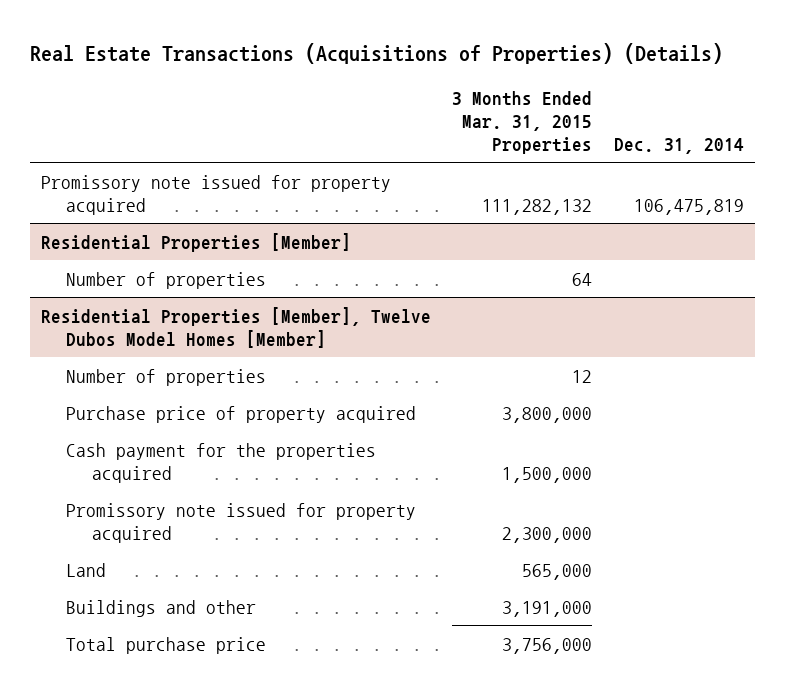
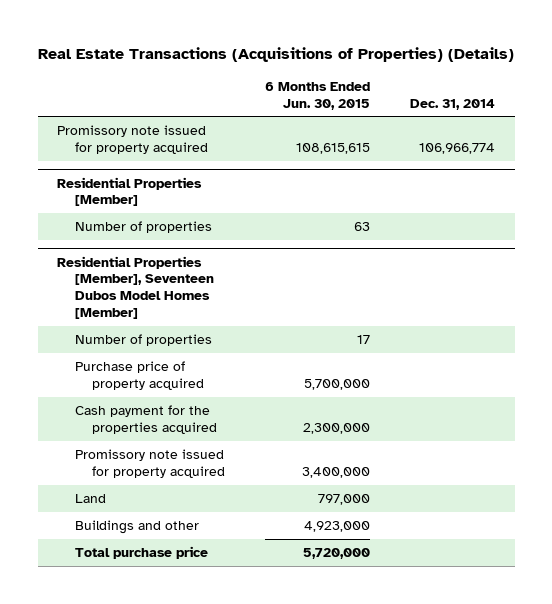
- | 3 Months Ended Mar. 31, 2015 Properties | Dec. 31, 2014
+ | 6 Months Ended Jun. 30, 2015 | Dec. 31, 2014
- Promissory note issued for property acquired | 111,282,132 | 106,475,819
+ Promissory note issued for property acquired | 108,615,615 | 106,966,774
- Residential Properties [Member], Twelve Dubos Model Homes [Member]
+ Residential Properties [Member], Seventeen Dubos Model Homes [Member]

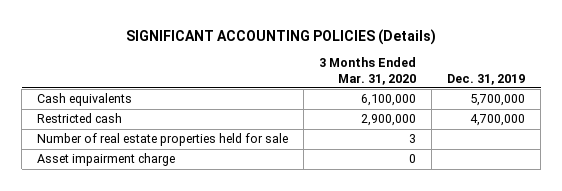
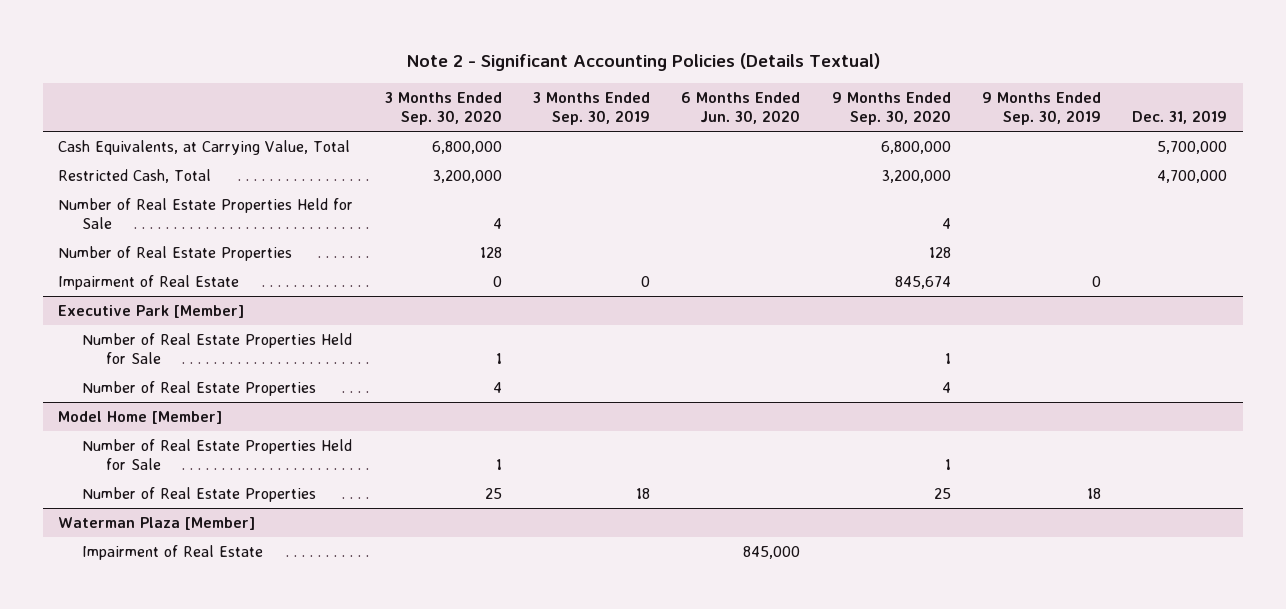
- SIGNIFICANT ACCOUNTING POLICIES (Details)
+ Note 2 - Significant Accounting Policies (Details Textual)
- | 3 Months Ended Mar. 31, 2020 | Dec. 31, 2019
+ | 3 Months Ended Sep. 30, 2020 | 3 Months Ended Sep. 30, 2019 | 6 Months Ended Jun. 30, 2020 | 9 Months Ended Sep. 30, 2020 | 9 Months Ended Sep. 30, 2019 | Dec. 31, 2019
- Cash equivalents | 6,100,000 | 5,700,000
- Restricted cash | 2,900,000 | 4,700,000
- Number of real estate properties held for sale | 3 |
- Asset impairment charge | 0 |
+ Cash Equivalents, at Carrying Value, Total | 6,800,000 | | | 6,800,000 | | 5,700,000
+ Restricted Cash, Total | 3,200,000 | | | 3,200,000 | | 4,700,000
+ Number of Real Estate Properties Held for Sale | 4 | | | 4 | |
+ Number of Real Estate Properties | 128 | | | 128 | |
+ Impairment of Real Estate | 0 | 0 | | 845,674 | 0 |
+ Executive Park [Member]
+ Number of Real Estate Properties Held for Sale | 1 | | | 1 | |
+ Number of Real Estate Properties | 4 | | | 4 | |
+ Model Home [Member]
+ Number of Real Estate Properties Held for Sale | 1 | | | 1 | |
+ Number of Real Estate Properties | 25 | 18 | | 25 | 18 |
+ Waterman Plaza [Member]
+ Impairment of Real Estate | | | 845,000 | | |

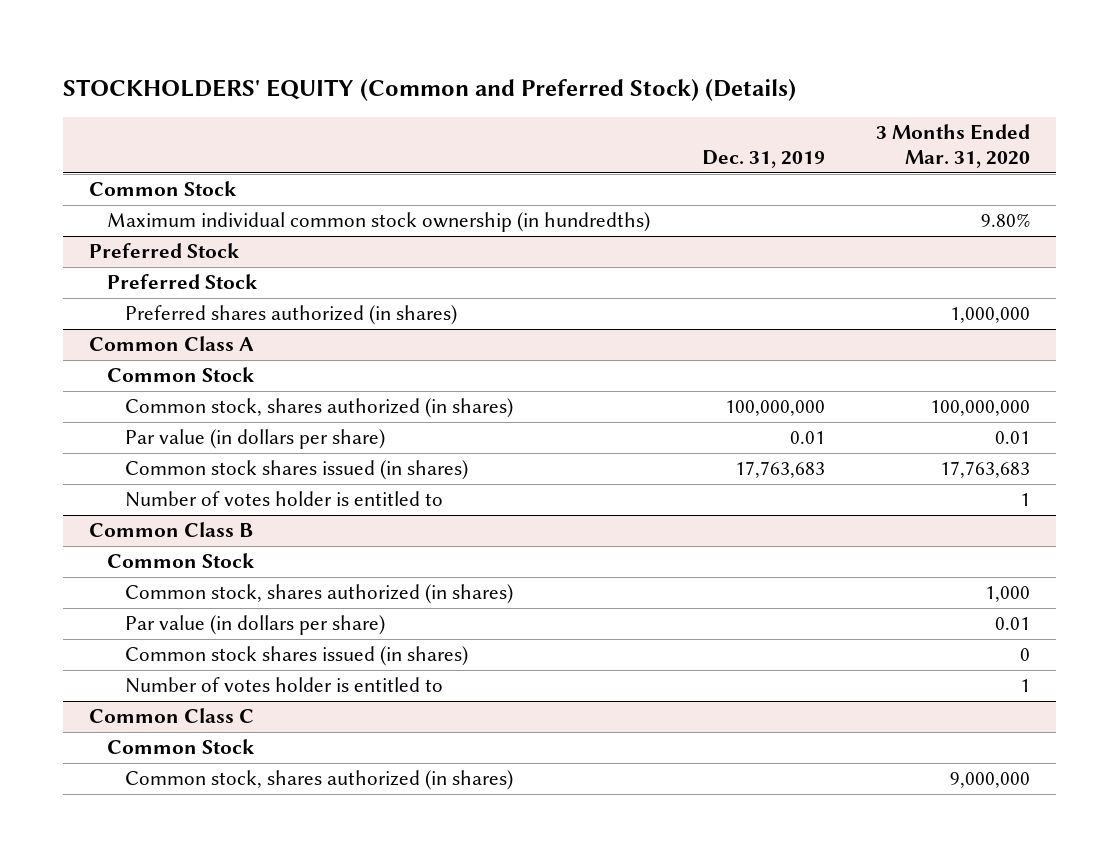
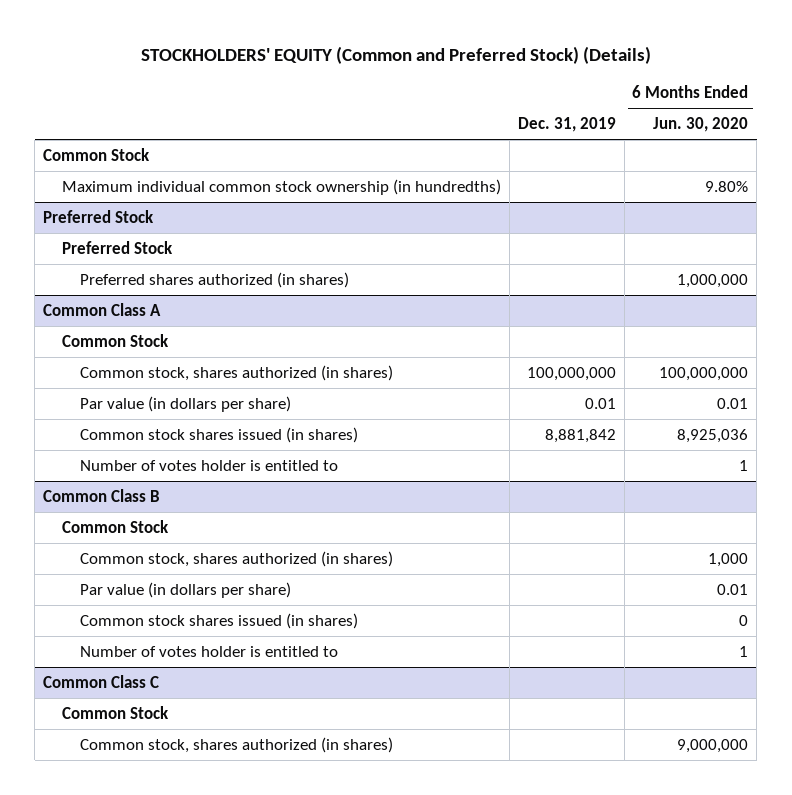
- | Dec. 31, 2019 | 3 Months Ended Mar. 31, 2020
+ | Dec. 31, 2019 | 6 Months Ended Jun. 30, 2020
@ Common Class A
- Common stock shares issued (in shares) | 17,763,683 | 17,763,683
+ Common stock shares issued (in shares) | 8,881,842 | 8,925,036

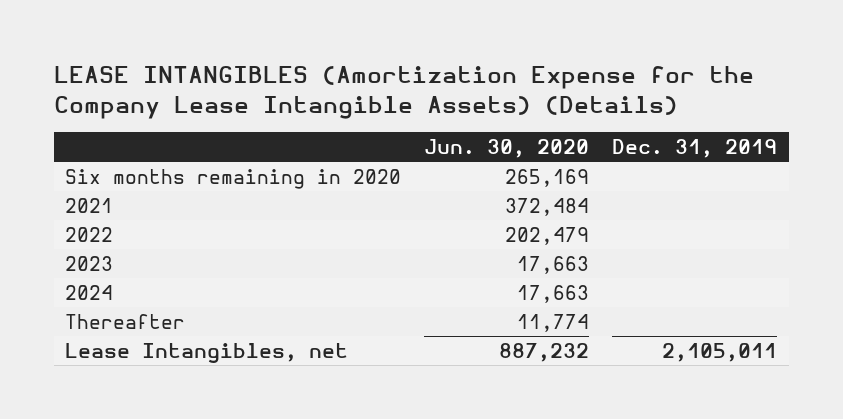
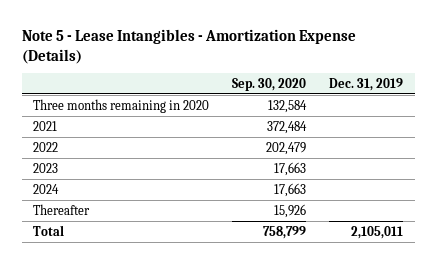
- LEASE INTANGIBLES (Amortization Expense for the Company Lease Intangible Assets) (Details)
+ Note 5 - Lease Intangibles - Amortization Expense (Details)
- | Jun. 30, 2020 | Dec. 31, 2019
+ | Sep. 30, 2020 | Dec. 31, 2019
- Six months remaining in 2020 | 265,169 |
+ Three months remaining in 2020 | 132,584 |
- Lease Intangibles, net | 887,232 | 2,105,011
+ Total | 758,799 | 2,105,011

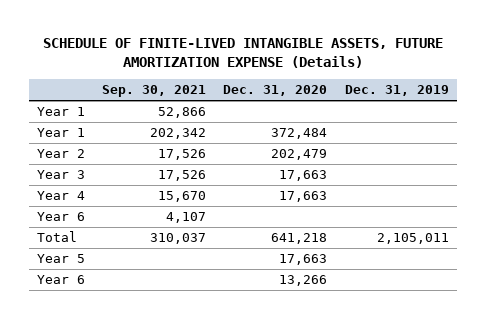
- Note 5 - Lease Intangibles - Amortization Expense (Details)
+ SCHEDULE OF FINITE-LIVED INTANGIBLE ASSETS, FUTURE AMORTIZATION EXPENSE (Details)
- | Sep. 30, 2020 | Dec. 31, 2019
+ | Sep. 30, 2021 | Dec. 31, 2020 | Dec. 31, 2019
- Three months remaining in 2020 | 132,584 |
- 2021 | 372,484 |
- 2022 | 202,479 |
- 2023 | 17,663 |
- 2024 | 17,663 |
- Thereafter | 15,926 |
+ Year 1 | 52,866 | |
+ Year 1 | 202,342 | 372,484 |
+ Year 2 | 17,526 | 202,479 |
+ Year 3 | 17,526 | 17,663 |
+ Year 4 | 15,670 | 17,663 |
+ Year 6 | 4,107 | |
+ Year 5 | | 17,663 |
+ Year 6 | | 13,266 |

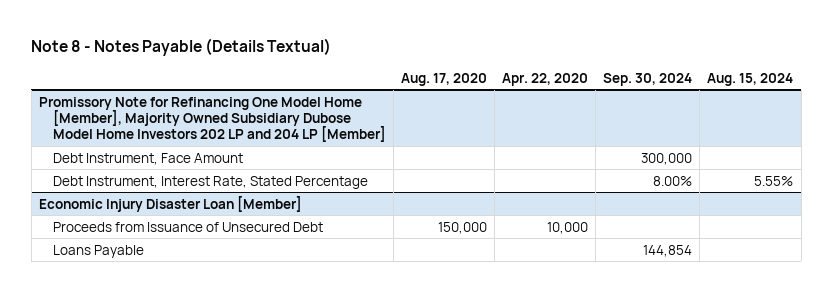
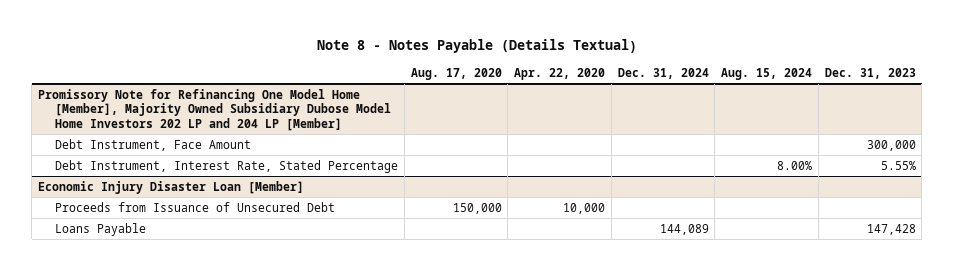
- | Aug. 17, 2020 | Apr. 22, 2020 | Sep. 30, 2024 | Aug. 15, 2024
+ | Aug. 17, 2020 | Apr. 22, 2020 | Dec. 31, 2024 | Aug. 15, 2024 | Dec. 31, 2023
@ Promissory Note for Refinancing One Model Home [Member], Majority Owned Subsidiary Dubose Model Home Investors 202 LP and 204 LP [Member]
- Debt Instrument, Interest Rate, Stated Percentage | | | 8.00% | 5.55%
+ Debt Instrument, Interest Rate, Stated Percentage | | | | 8.00% | 5.55%

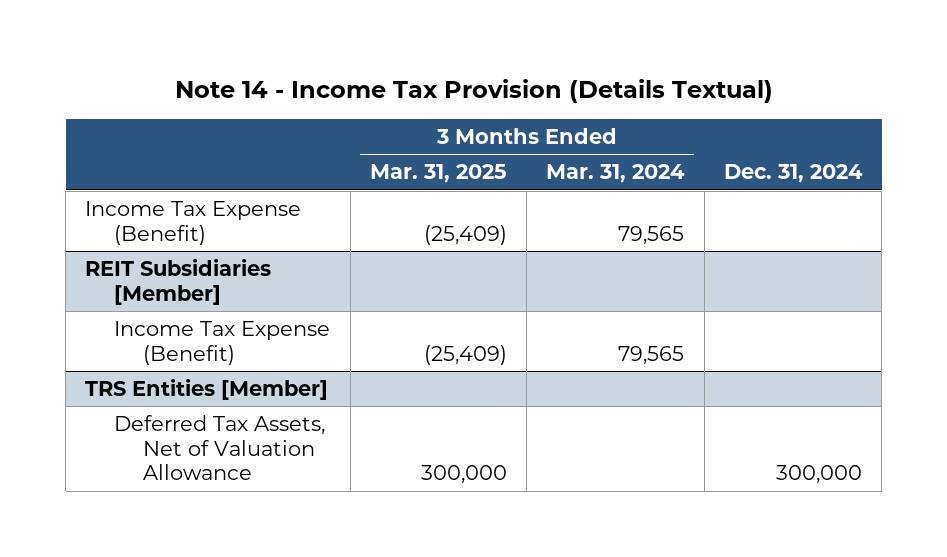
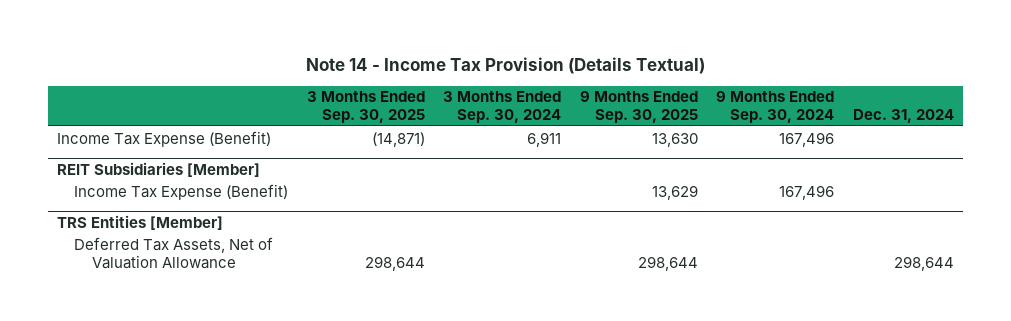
- | 3 Months Ended Mar. 31, 2025 | 3 Months Ended Mar. 31, 2024 | Dec. 31, 2024
+ | 3 Months Ended Sep. 30, 2025 | 3 Months Ended Sep. 30, 2024 | 9 Months Ended Sep. 30, 2025 | 9 Months Ended Sep. 30, 2024 | Dec. 31, 2024
@ TRS Entities [Member]
- Deferred Tax Assets, Net of Valuation Allowance | 300,000 | | 300,000
+ Deferred Tax Assets, Net of Valuation Allowance | 298,644 | | 298,644 | | 298,644

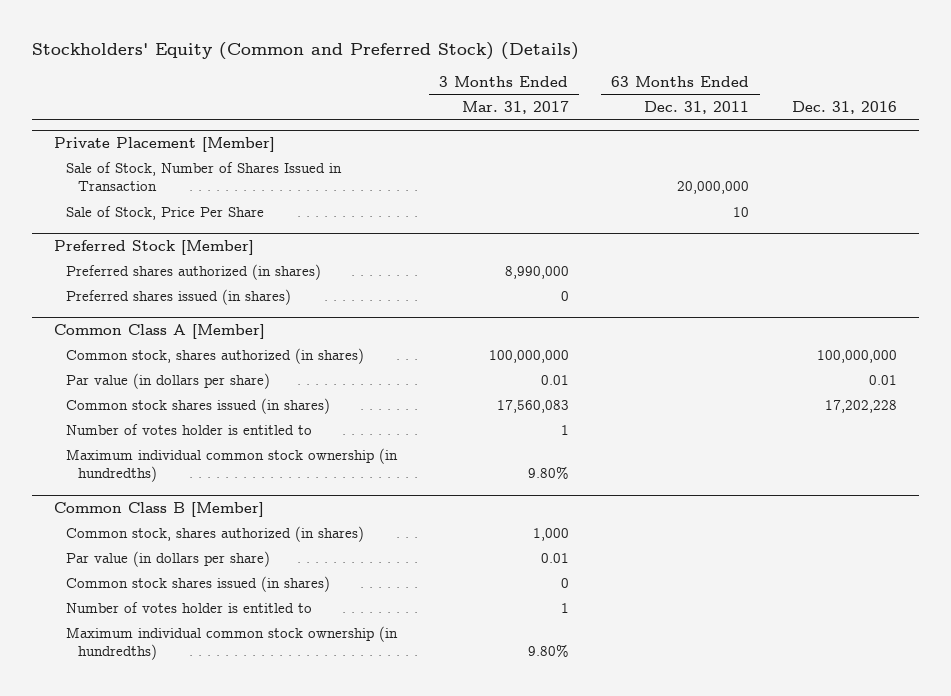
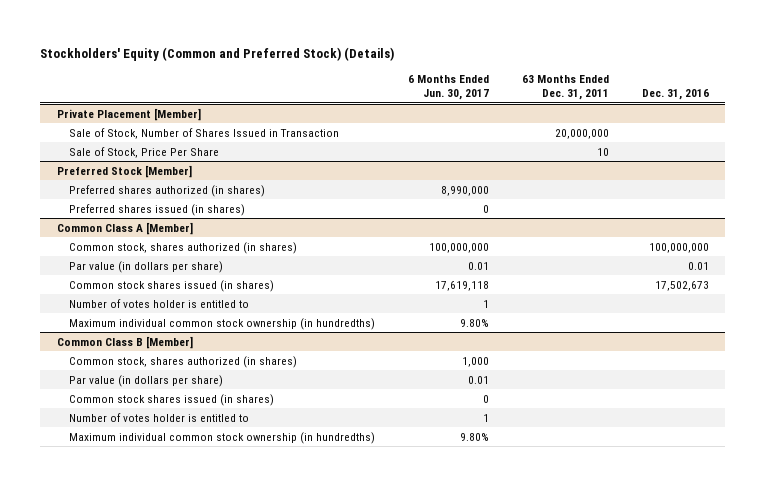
- | 3 Months Ended Mar. 31, 2017 | 63 Months Ended Dec. 31, 2011 | Dec. 31, 2016
+ | 6 Months Ended Jun. 30, 2017 | 63 Months Ended Dec. 31, 2011 | Dec. 31, 2016
@ Common Class A [Member]
- Common stock shares issued (in shares) | 17,560,083 | | 17,202,228
+ Common stock shares issued (in shares) | 17,619,118 | | 17,502,673

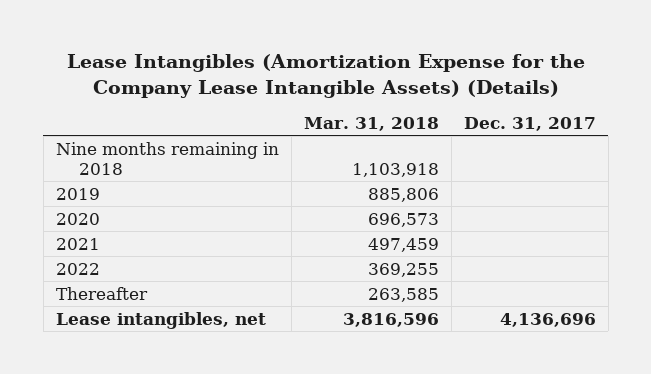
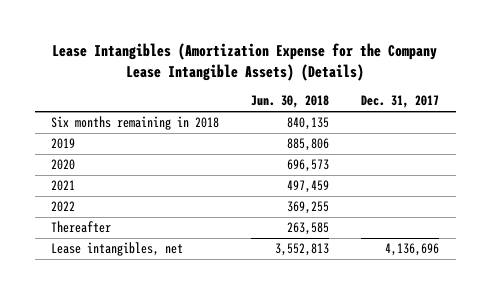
- | Mar. 31, 2018 | Dec. 31, 2017
+ | Jun. 30, 2018 | Dec. 31, 2017
- Nine months remaining in 2018 | 1,103,918 |
+ Six months remaining in 2018 | 840,135 |

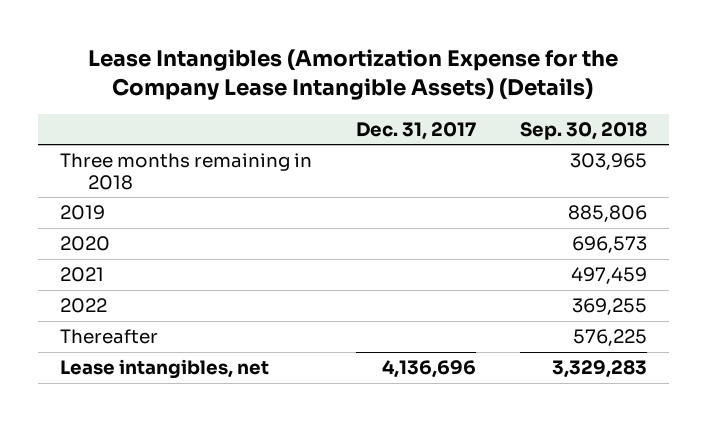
- | Jun. 30, 2018 | Dec. 31, 2017
+ | Dec. 31, 2017 | Sep. 30, 2018
- Six months remaining in 2018 | 840,135 |
+ Three months remaining in 2018 | | 303,965

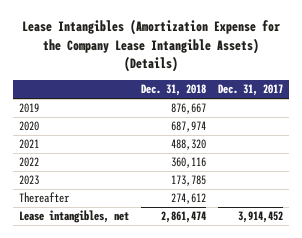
- | Dec. 31, 2017 | Sep. 30, 2018
+ | Dec. 31, 2018 | Dec. 31, 2017
- Three months remaining in 2018 | | 303,965
+ 2023 | 173,785 |
- Lease intangibles, net | 4,136,696 | 3,329,283
+ Lease intangibles, net | 2,861,474 | 3,914,452

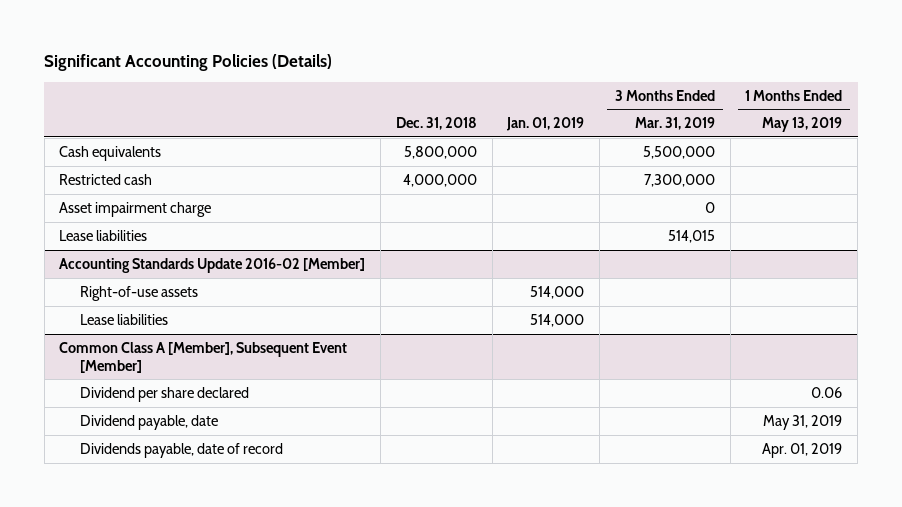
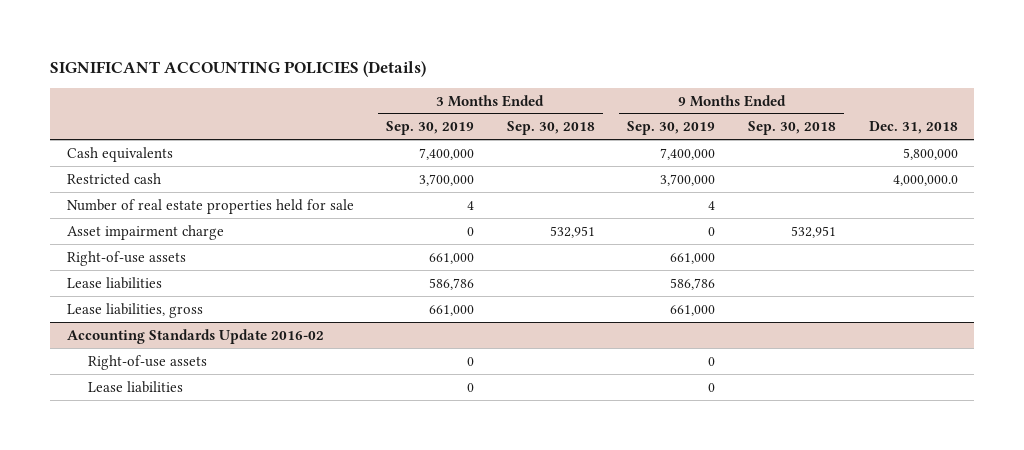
- Significant Accounting Policies (Details)
+ SIGNIFICANT ACCOUNTING POLICIES (Details)
- | Dec. 31, 2018 | Jan. 01, 2019 | 3 Months Ended Mar. 31, 2019 | 1 Months Ended May 13, 2019
+ | 3 Months Ended Sep. 30, 2019 | 3 Months Ended Sep. 30, 2018 | 9 Months Ended Sep. 30, 2019 | 9 Months Ended Sep. 30, 2018 | Dec. 31, 2018
- Restricted cash | 4,000,000 | | 7,300,000 |
+ Restricted cash | 3,700,000 | | 3,700,000 | | 4,000,000.0
+ Number of real estate properties held for sale | 4 | | 4 | |
+ Right-of-use assets | 661,000 | | 661,000 | |
- Accounting Standards Update 2016-02 [Member]
+ Lease liabilities, gross | 661,000 | | 661,000 | |
+ Accounting Standards Update 2016-02
- Common Class A [Member], Subsequent Event [Member]
- Dividend per share declared | | | | 0.06
- Dividend payable, date | | | | May 31, 2019
- Dividends payable, date of record | | | | Apr. 01, 2019

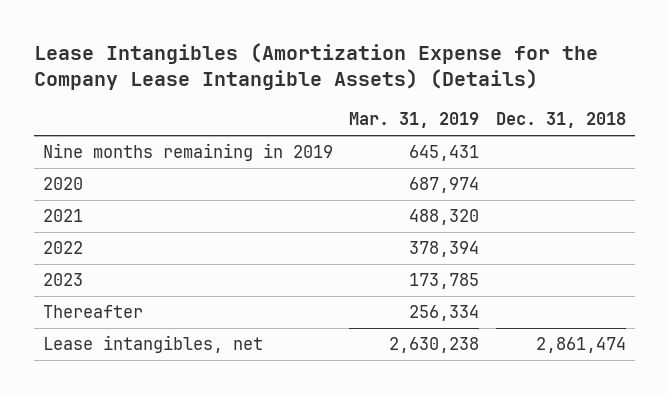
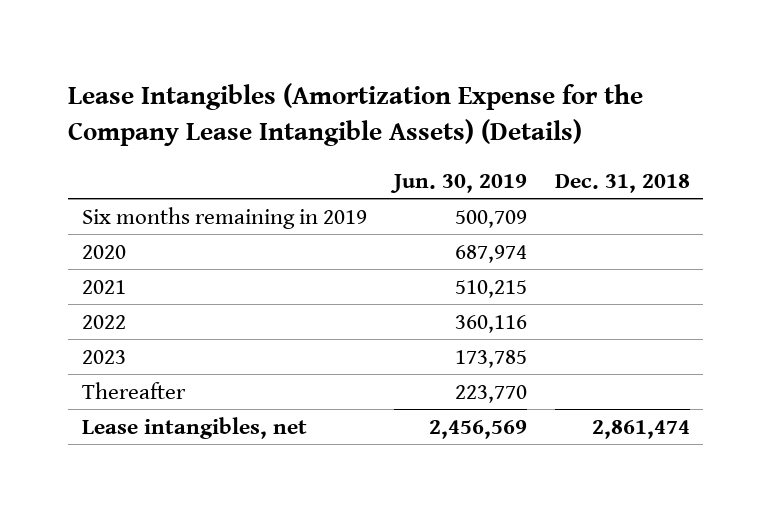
- | Mar. 31, 2019 | Dec. 31, 2018
+ | Jun. 30, 2019 | Dec. 31, 2018
- Nine months remaining in 2019 | 645,431 |
+ Six months remaining in 2019 | 500,709 |

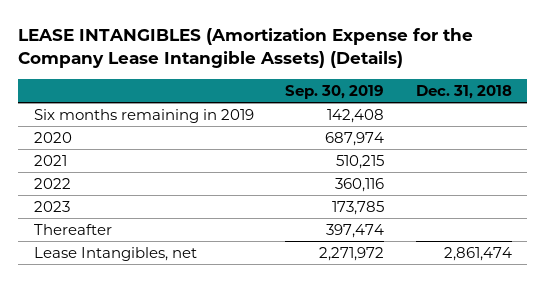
- Lease Intangibles (Amortization Expense for the Company Lease Intangible Assets) (Details)
+ LEASE INTANGIBLES (Amortization Expense for the Company Lease Intangible Assets) (Details)
- | Jun. 30, 2019 | Dec. 31, 2018
+ | Sep. 30, 2019 | Dec. 31, 2018
- Lease intangibles, net | 2,456,569 | 2,861,474
+ Lease Intangibles, net | 2,271,972 | 2,861,474

